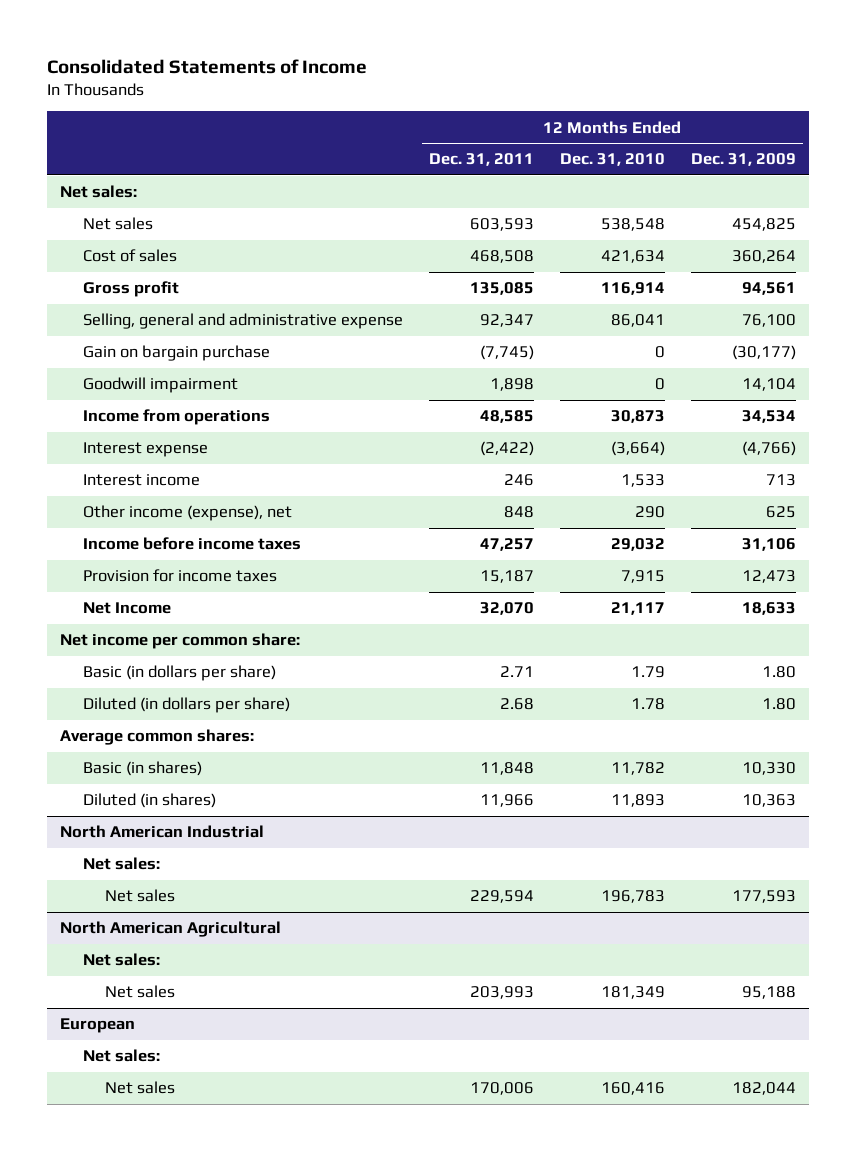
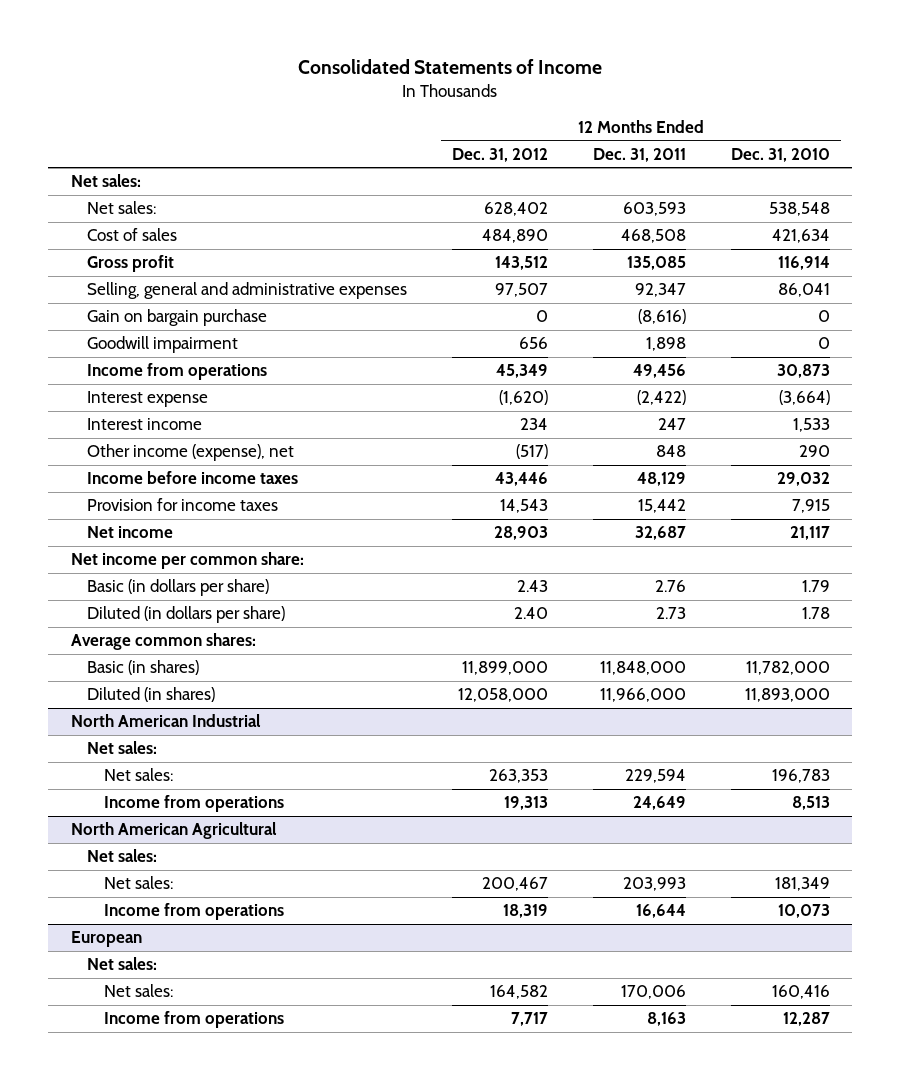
- | 12 Months Ended Dec. 31, 2011 | 12 Months Ended Dec. 31, 2010 | 12 Months Ended Dec. 31, 2009
+ | 12 Months Ended Dec. 31, 2012 | 12 Months Ended Dec. 31, 2011 | 12 Months Ended Dec. 31, 2010
- Net sales | 603,593 | 538,548 | 454,825
+ Net sales: | 628,402 | 603,593 | 538,548
- Selling, general and administrative expense | 92,347 | 86,041 | 76,100
- Gain on bargain purchase | (7,745) | 0 | (30,177)
+ Selling, general and administrative expenses | 97,507 | 92,347 | 86,041
+ Gain on bargain purchase | 0 | (8,616) | 0
- Income from operations | 48,585 | 30,873 | 34,534
+ Income from operations | 45,349 | 49,456 | 30,873
- Interest income | 246 | 1,533 | 713
+ Interest income | 234 | 247 | 1,533
- Income before income taxes | 47,257 | 29,032 | 31,106
- Provision for income taxes | 15,187 | 7,915 | 12,473
- Net Income | 32,070 | 21,117 | 18,633
+ Income before income taxes | 43,446 | 48,129 | 29,032
+ Provision for income taxes | 14,543 | 15,442 | 7,915
+ Net income | 28,903 | 32,687 | 21,117
- Basic (in dollars per share) | 2.71 | 1.79 | 1.80
- Diluted (in dollars per share) | 2.68 | 1.78 | 1.80
+ Basic (in dollars per share) | 2.43 | 2.76 | 1.79
+ Diluted (in dollars per share) | 2.40 | 2.73 | 1.78
- Basic (in shares) | 11,848 | 11,782 | 10,330
- Diluted (in shares) | 11,966 | 11,893 | 10,363
+ Basic (in shares) | 11,899,000 | 11,848,000 | 11,782,000
+ Diluted (in shares) | 12,058,000 | 11,966,000 | 11,893,000
@ North American Industrial
- Net sales | 229,594 | 196,783 | 177,593
+ Net sales: | 263,353 | 229,594 | 196,783
+ Income from operations | 19,313 | 24,649 | 8,513
@ North American Agricultural
- Net sales | 203,993 | 181,349 | 95,188
+ Net sales: | 200,467 | 203,993 | 181,349
+ Income from operations | 18,319 | 16,644 | 10,073
@ European
- Net sales | 170,006 | 160,416 | 182,044
+ Net sales: | 164,582 | 170,006 | 160,416
+ Income from operations | 7,717 | 8,163 | 12,287

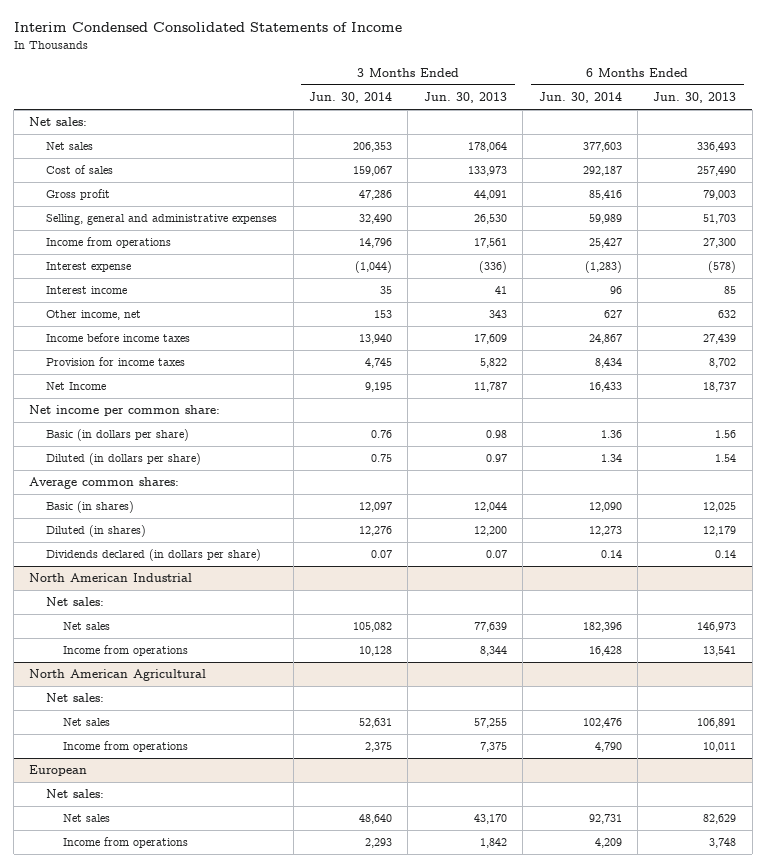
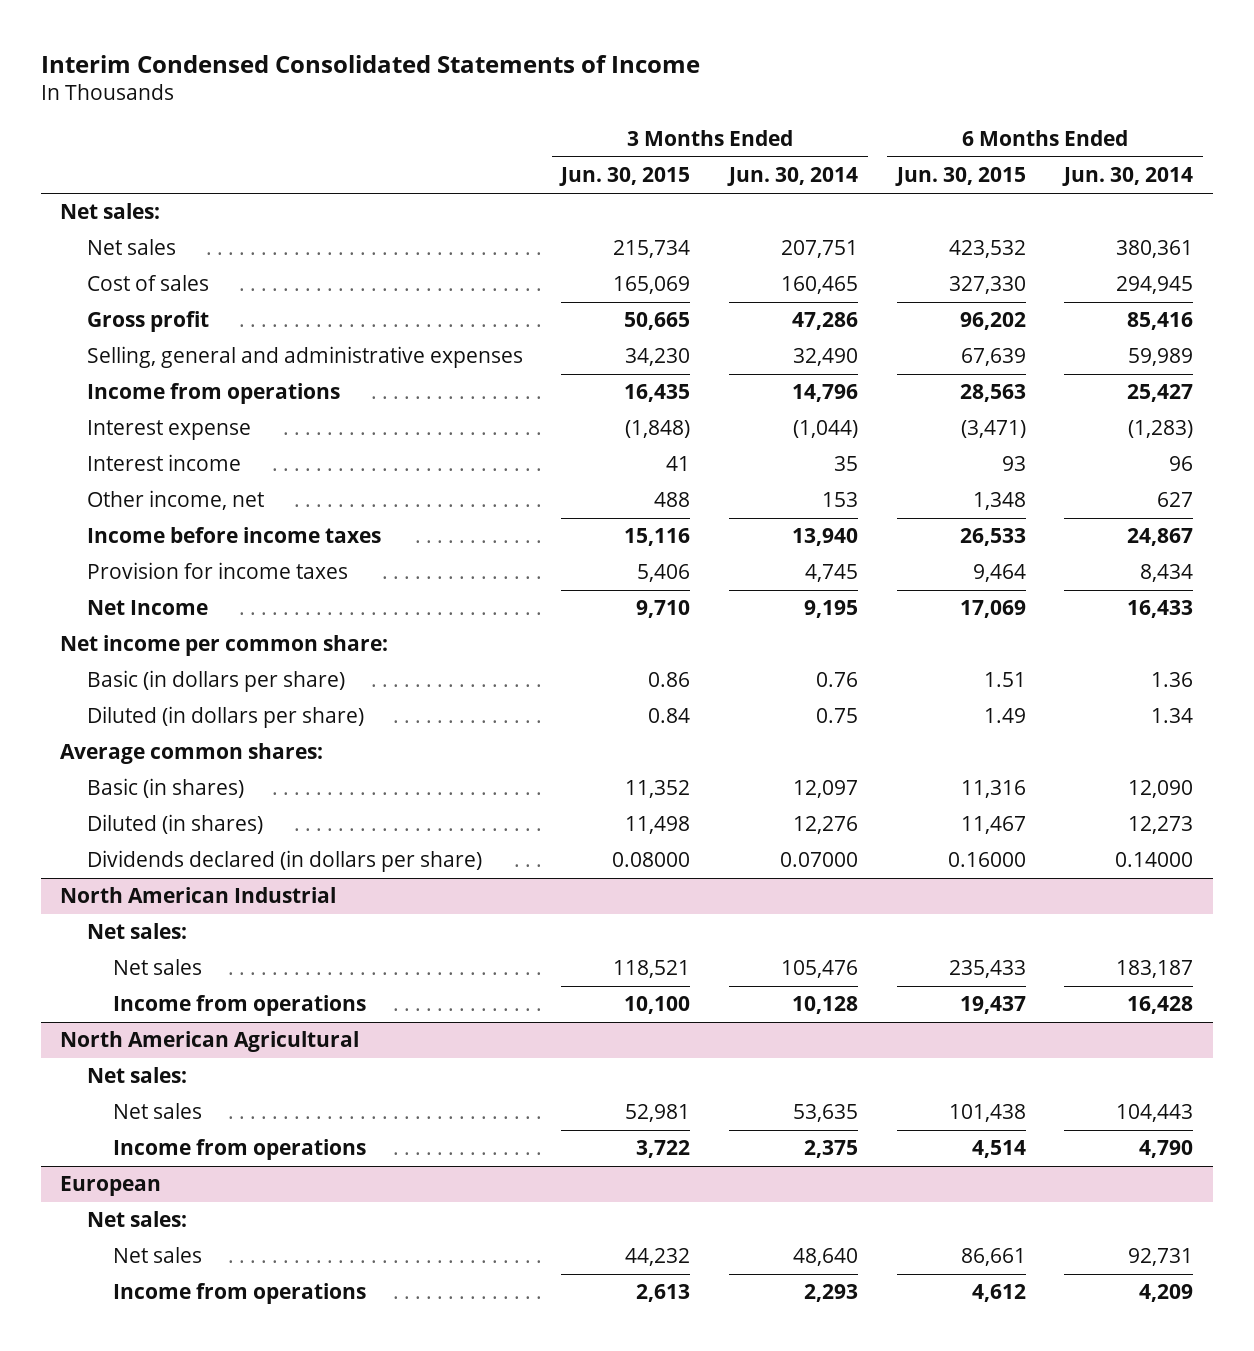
- | 3 Months Ended Jun. 30, 2014 | 3 Months Ended Jun. 30, 2013 | 6 Months Ended Jun. 30, 2014 | 6 Months Ended Jun. 30, 2013
+ | 3 Months Ended Jun. 30, 2015 | 3 Months Ended Jun. 30, 2014 | 6 Months Ended Jun. 30, 2015 | 6 Months Ended Jun. 30, 2014
- Net sales | 206,353 | 178,064 | 377,603 | 336,493
- Cost of sales | 159,067 | 133,973 | 292,187 | 257,490
+ Net sales | 215,734 | 207,751 | 423,532 | 380,361
+ Cost of sales | 165,069 | 160,465 | 327,330 | 294,945
- Dividends declared (in dollars per share) | 0.07 | 0.07 | 0.14 | 0.14
+ Dividends declared (in dollars per share) | 0.08000 | 0.07000 | 0.16000 | 0.14000
@ North American Industrial
- Net sales | 105,082 | 77,639 | 182,396 | 146,973
+ Net sales | 118,521 | 105,476 | 235,433 | 183,187
@ North American Agricultural
- Net sales | 52,631 | 57,255 | 102,476 | 106,891
+ Net sales | 52,981 | 53,635 | 101,438 | 104,443

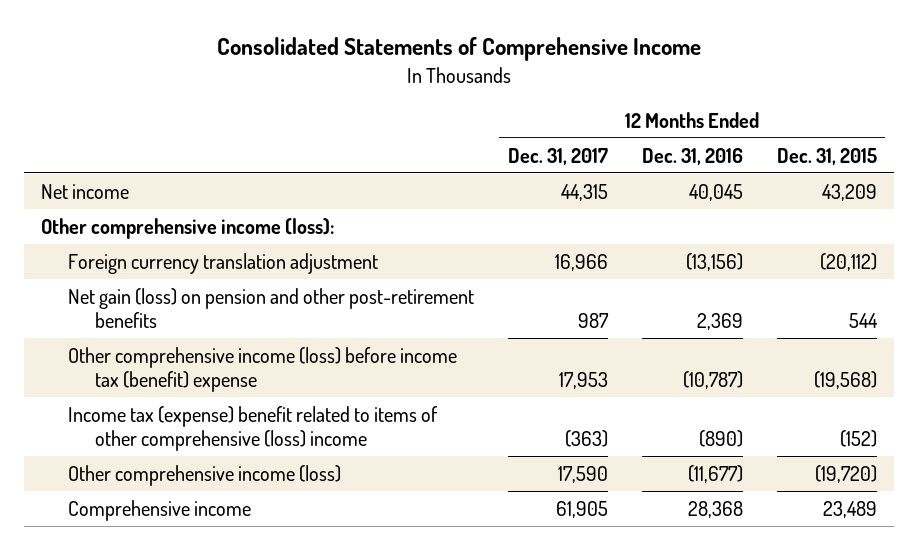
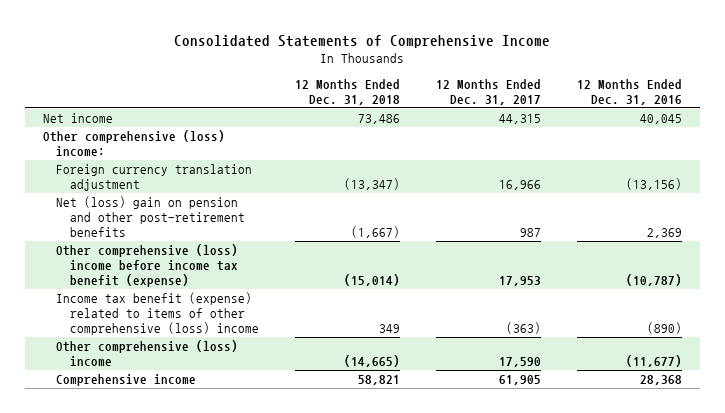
- | 12 Months Ended Dec. 31, 2017 | 12 Months Ended Dec. 31, 2016 | 12 Months Ended Dec. 31, 2015
+ | 12 Months Ended Dec. 31, 2018 | 12 Months Ended Dec. 31, 2017 | 12 Months Ended Dec. 31, 2016
- Other comprehensive income (loss):
+ Other comprehensive (loss) income:
- Net gain (loss) on pension and other post-retirement benefits | 987 | 2,369 | 544
- Other comprehensive income (loss) before income tax (benefit) expense | 17,953 | (10,787) | (19,568)
- Income tax (expense) benefit related to items of other comprehensive (loss) income | (363) | (890) | (152)
- Other comprehensive income (loss) | 17,590 | (11,677) | (19,720)
+ Net (loss) gain on pension and other post-retirement benefits | (1,667) | 987 | 2,369
+ Other comprehensive (loss) income before income tax benefit (expense) | (15,014) | 17,953 | (10,787)
+ Income tax benefit (expense) related to items of other comprehensive (loss) income | 349 | (363) | (890)
+ Other comprehensive (loss) income | (14,665) | 17,590 | (11,677)

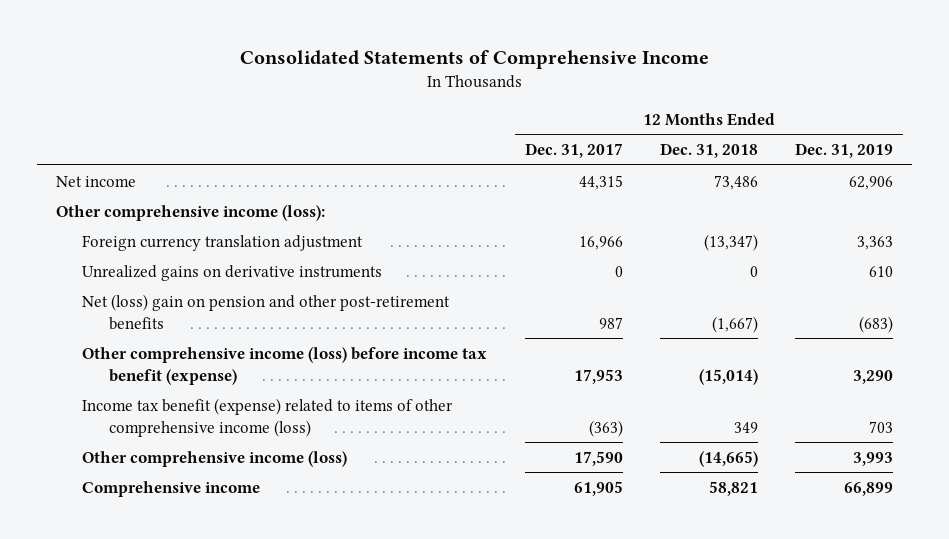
- | 12 Months Ended Dec. 31, 2018 | 12 Months Ended Dec. 31, 2017 | 12 Months Ended Dec. 31, 2016
+ | 12 Months Ended Dec. 31, 2017 | 12 Months Ended Dec. 31, 2018 | 12 Months Ended Dec. 31, 2019
- Other comprehensive (loss) income:
+ Other comprehensive income (loss):
+ Unrealized gains on derivative instruments | 0 | 0 | 610
- Other comprehensive (loss) income before income tax benefit (expense) | (15,014) | 17,953 | (10,787)
- Income tax benefit (expense) related to items of other comprehensive (loss) income | 349 | (363) | (890)
- Other comprehensive (loss) income | (14,665) | 17,590 | (11,677)
+ Other comprehensive income (loss) before income tax benefit (expense) | 17,953 | (15,014) | 3,290
+ Income tax benefit (expense) related to items of other comprehensive income (loss) | (363) | 349 | 703
+ Other comprehensive income (loss) | 17,590 | (14,665) | 3,993

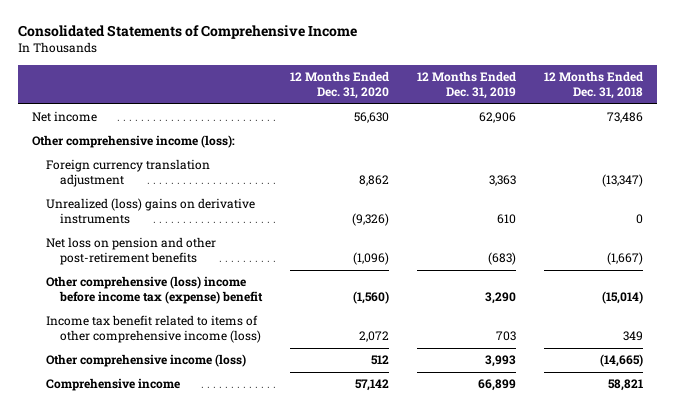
- | 12 Months Ended Dec. 31, 2017 | 12 Months Ended Dec. 31, 2018 | 12 Months Ended Dec. 31, 2019
+ | 12 Months Ended Dec. 31, 2020 | 12 Months Ended Dec. 31, 2019 | 12 Months Ended Dec. 31, 2018
- Unrealized gains on derivative instruments | 0 | 0 | 610
- Net (loss) gain on pension and other post-retirement benefits | 987 | (1,667) | (683)
- Other comprehensive income (loss) before income tax benefit (expense) | 17,953 | (15,014) | 3,290
- Income tax benefit (expense) related to items of other comprehensive income (loss) | (363) | 349 | 703
+ Unrealized (loss) gains on derivative instruments | (9,326) | 610 | 0
+ Net loss on pension and other post-retirement benefits | (1,096) | (683) | (1,667)
+ Other comprehensive (loss) income before income tax (expense) benefit | (1,560) | 3,290 | (15,014)
+ Income tax benefit related to items of other comprehensive income (loss) | 2,072 | 703 | 349

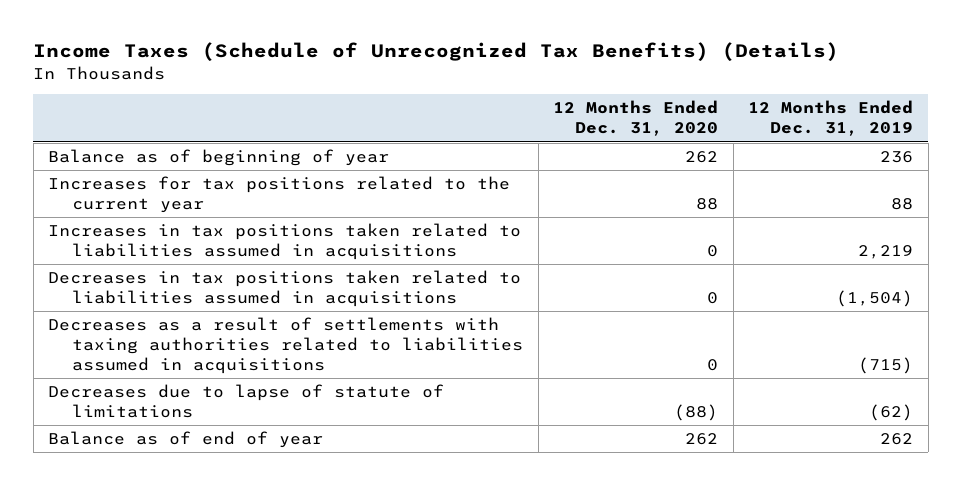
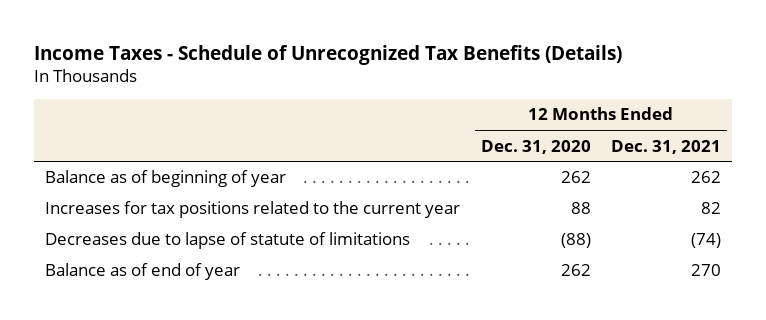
- Income Taxes (Schedule of Unrecognized Tax Benefits) (Details)
+ Income Taxes - Schedule of Unrecognized Tax Benefits (Details)
- | 12 Months Ended Dec. 31, 2020 | 12 Months Ended Dec. 31, 2019
+ | 12 Months Ended Dec. 31, 2020 | 12 Months Ended Dec. 31, 2021
- Increases in tax positions taken related to liabilities assumed in acquisitions | 0 | 2,219
- Decreases in tax positions taken related to liabilities assumed in acquisitions | 0 | (1,504)
- Decreases as a result of settlements with taxing authorities related to liabilities assumed in acquisitions | 0 | (715)

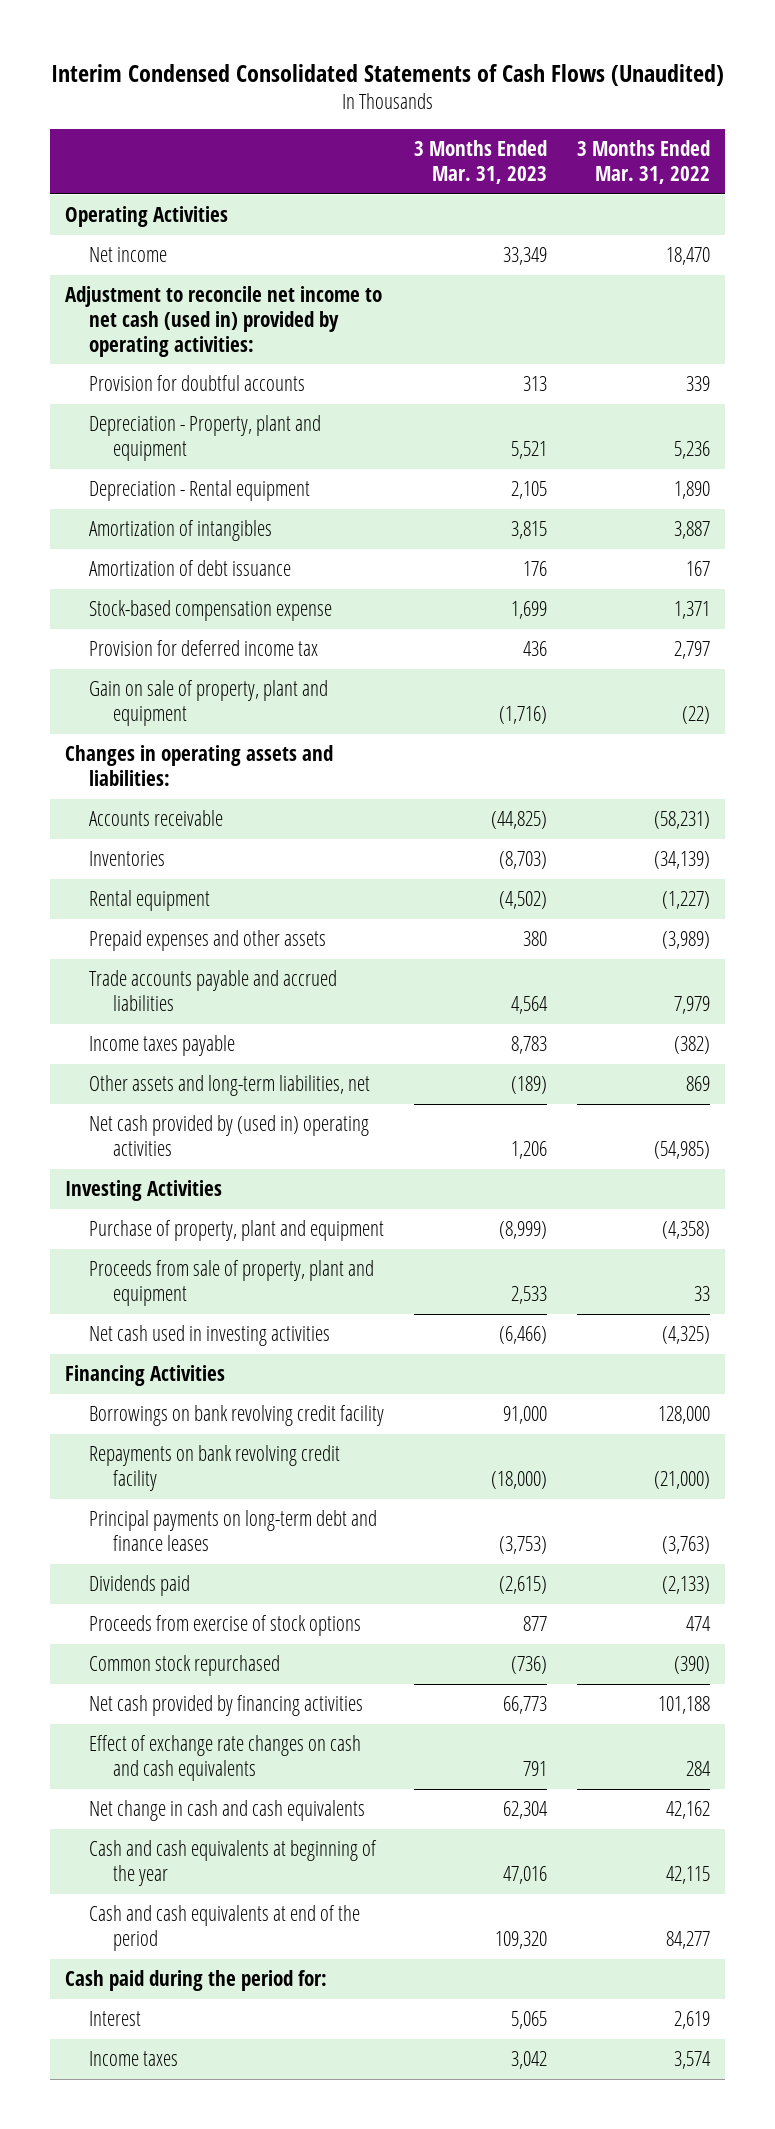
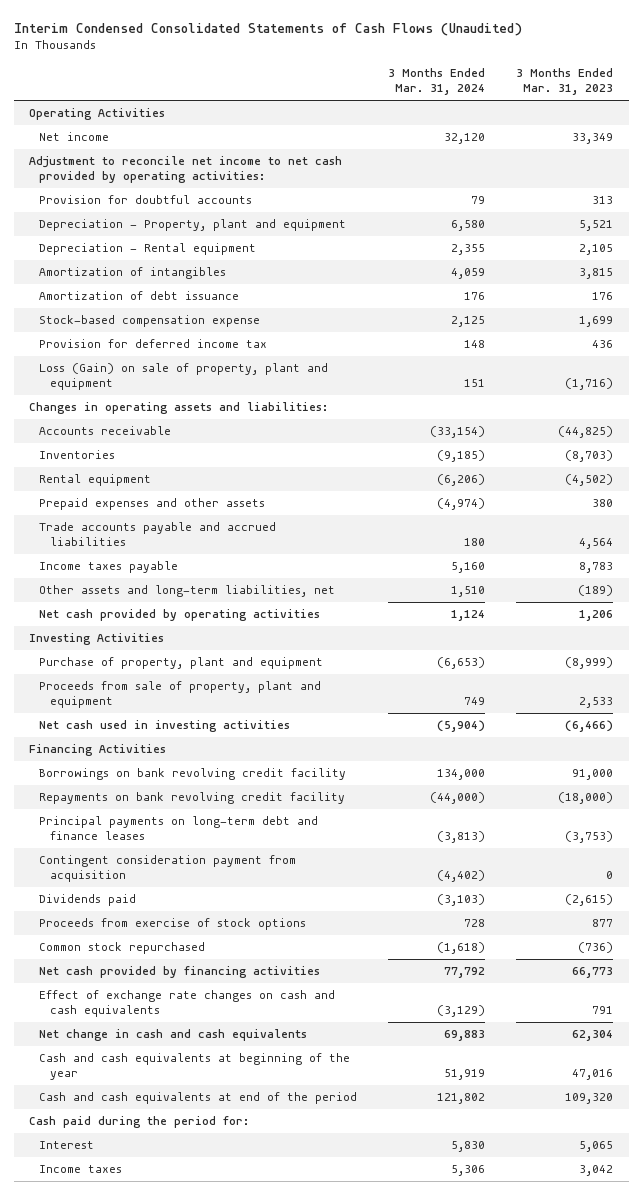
- | 3 Months Ended Mar. 31, 2023 | 3 Months Ended Mar. 31, 2022
+ | 3 Months Ended Mar. 31, 2024 | 3 Months Ended Mar. 31, 2023
- Adjustment to reconcile net income to net cash (used in) provided by operating activities:
+ Adjustment to reconcile net income to net cash provided by operating activities:
- Gain on sale of property, plant and equipment | (1,716) | (22)
+ Loss (Gain) on sale of property, plant and equipment | 151 | (1,716)
- Net cash provided by (used in) operating activities | 1,206 | (54,985)
+ Net cash provided by operating activities | 1,124 | 1,206
+ Contingent consideration payment from acquisition | (4,402) | 0

